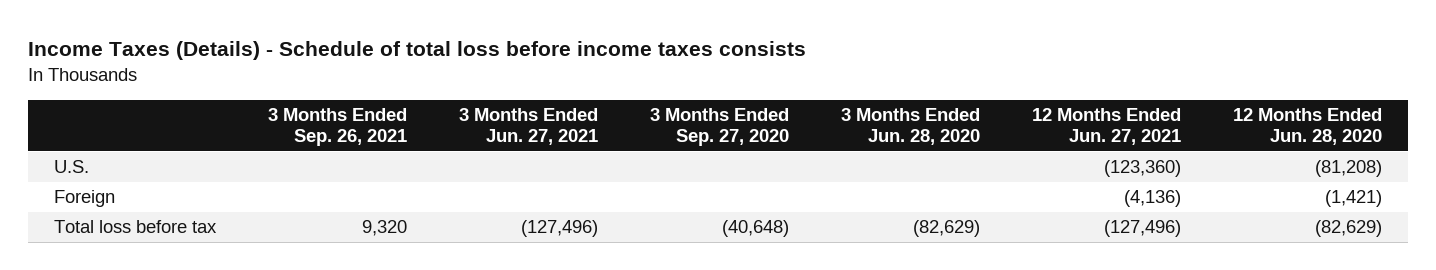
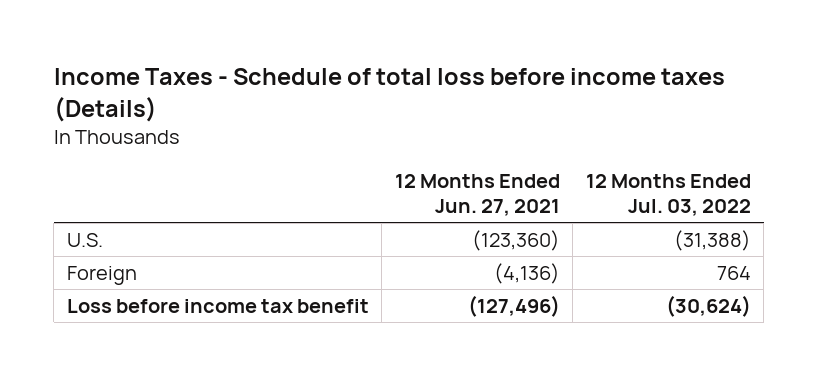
- Income Taxes (Details) - Schedule of total loss before income taxes consists
+ Income Taxes - Schedule of total loss before income taxes (Details)
- | 3 Months Ended Sep. 26, 2021 | 3 Months Ended Jun. 27, 2021 | 3 Months Ended Sep. 27, 2020 | 3 Months Ended Jun. 28, 2020 | 12 Months Ended Jun. 27, 2021 | 12 Months Ended Jun. 28, 2020
+ | 12 Months Ended Jun. 27, 2021 | 12 Months Ended Jul. 03, 2022
- Total loss before tax | 9,320 | (127,496) | (40,648) | (82,629) | (127,496) | (82,629)
+ Loss before income tax benefit | (127,496) | (30,624)

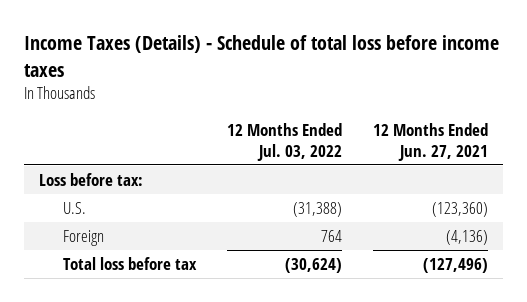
- Income Taxes - Schedule of total loss before income taxes (Details)
+ Income Taxes (Details) - Schedule of total loss before income taxes
- | 12 Months Ended Jun. 27, 2021 | 12 Months Ended Jul. 03, 2022
+ | 12 Months Ended Jul. 03, 2022 | 12 Months Ended Jun. 27, 2021
+ Loss before tax:
- Loss before income tax benefit | (127,496) | (30,624)
+ Total loss before tax | (30,624) | (127,496)

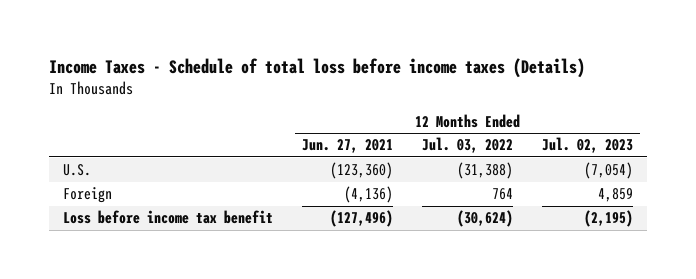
- Income Taxes (Details) - Schedule of total loss before income taxes
+ Income Taxes - Schedule of total loss before income taxes (Details)
- | 12 Months Ended Jul. 03, 2022 | 12 Months Ended Jun. 27, 2021
+ | 12 Months Ended Jun. 27, 2021 | 12 Months Ended Jul. 03, 2022 | 12 Months Ended Jul. 02, 2023
- Loss before tax:
- Total loss before tax | (30,624) | (127,496)
+ Loss before income tax benefit | (127,496) | (30,624) | (2,195)

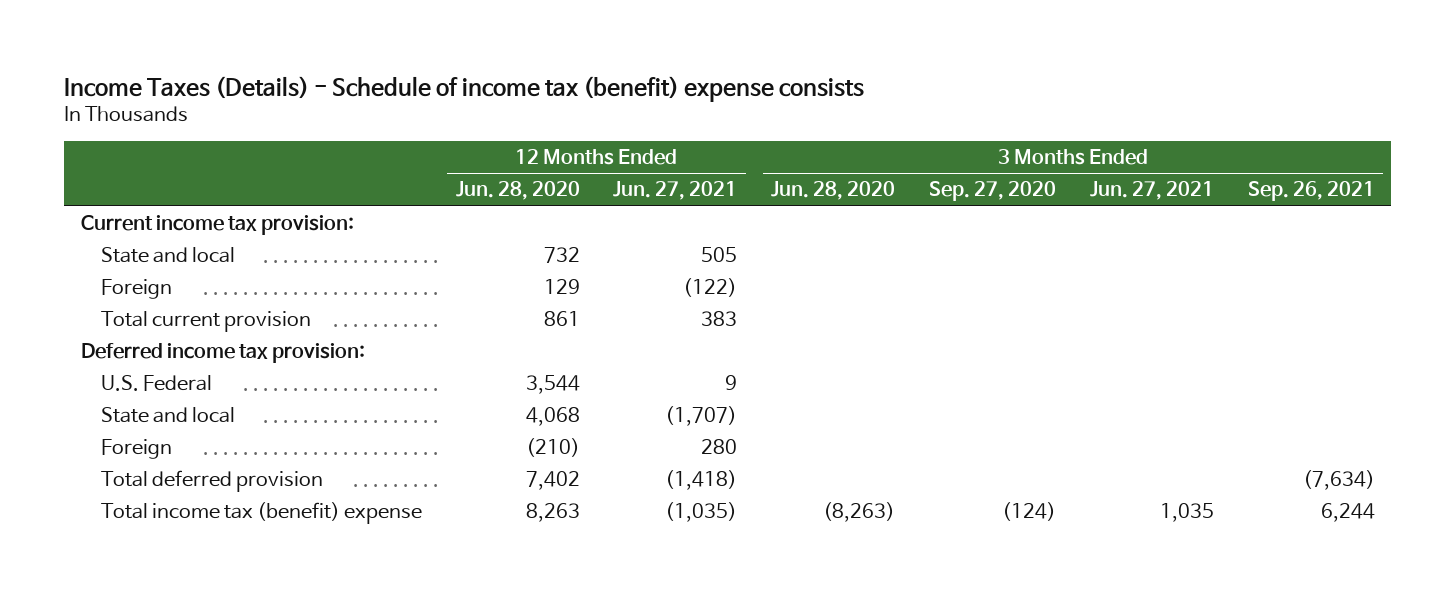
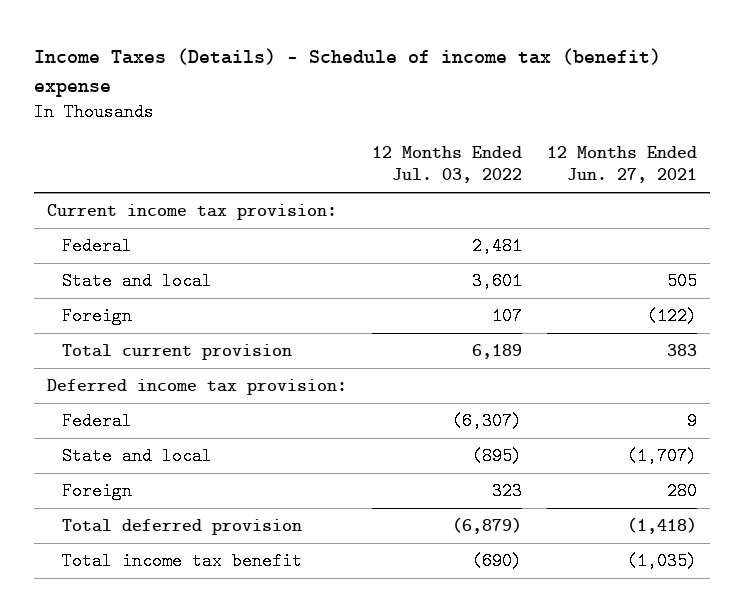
- Income Taxes (Details) - Schedule of income tax (benefit) expense consists
+ Income Taxes (Details) - Schedule of income tax (benefit) expense
- | 12 Months Ended Jun. 28, 2020 | 12 Months Ended Jun. 27, 2021 | 3 Months Ended Jun. 28, 2020 | 3 Months Ended Sep. 27, 2020 | 3 Months Ended Jun. 27, 2021 | 3 Months Ended Sep. 26, 2021
+ | 12 Months Ended Jul. 03, 2022 | 12 Months Ended Jun. 27, 2021
+ Federal | 2,481 |
- U.S. Federal | 3,544 | 9 | | | |
+ Federal | (6,307) | 9
- Total income tax (benefit) expense | 8,263 | (1,035) | (8,263) | (124) | 1,035 | 6,244
+ Total income tax benefit | (690) | (1,035)

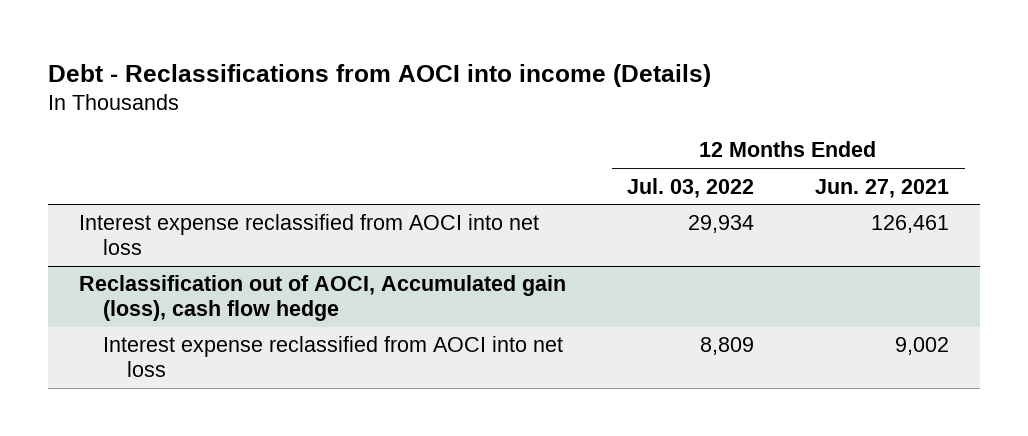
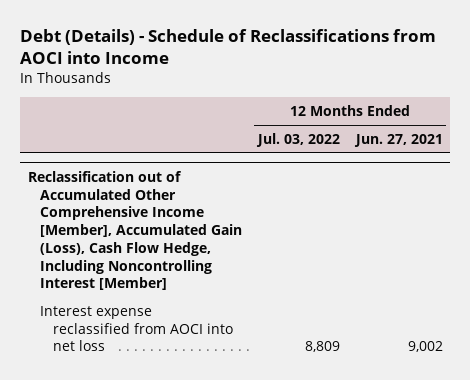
- Debt - Reclassifications from AOCI into income (Details)
+ Debt (Details) - Schedule of Reclassifications from AOCI into Income
- Interest expense reclassified from AOCI into net loss | 29,934 | 126,461
- Reclassification out of AOCI, Accumulated gain (loss), cash flow hedge
+ Reclassification out of Accumulated Other Comprehensive Income [Member], Accumulated Gain (Loss), Cash Flow Hedge, Including Noncontrolling Interest [Member]

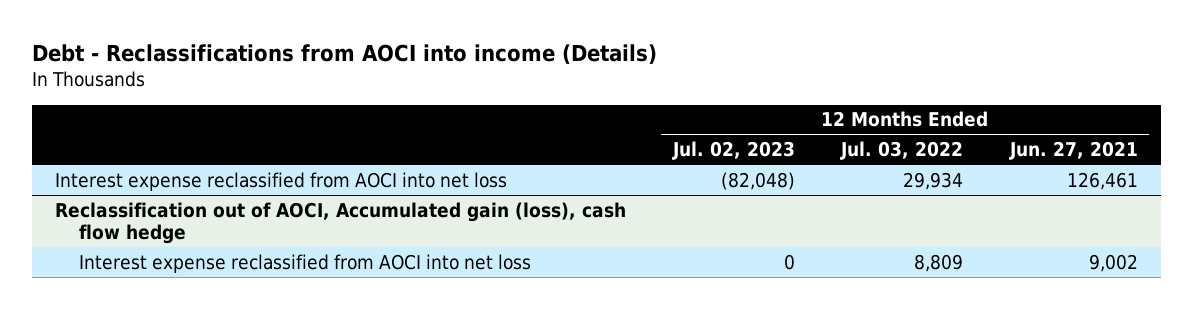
- Debt (Details) - Schedule of Reclassifications from AOCI into Income
+ Debt - Reclassifications from AOCI into income (Details)
- | 12 Months Ended Jul. 03, 2022 | 12 Months Ended Jun. 27, 2021
+ | 12 Months Ended Jul. 02, 2023 | 12 Months Ended Jul. 03, 2022 | 12 Months Ended Jun. 27, 2021
- Reclassification out of Accumulated Other Comprehensive Income [Member], Accumulated Gain (Loss), Cash Flow Hedge, Including Noncontrolling Interest [Member]
+ Interest expense reclassified from AOCI into net loss | (82,048) | 29,934 | 126,461
+ Reclassification out of AOCI, Accumulated gain (loss), cash flow hedge

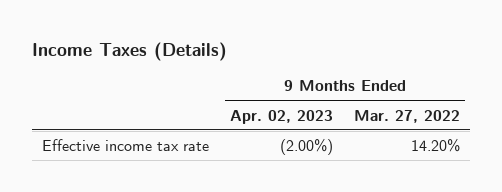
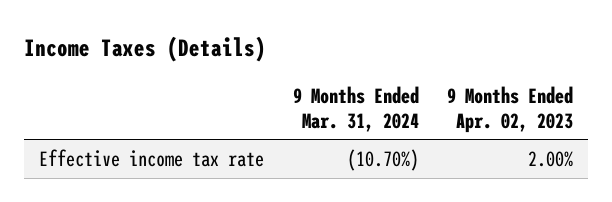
- | 9 Months Ended Apr. 02, 2023 | 9 Months Ended Mar. 27, 2022
+ | 9 Months Ended Mar. 31, 2024 | 9 Months Ended Apr. 02, 2023
- Effective income tax rate | (2.00%) | 14.20%
+ Effective income tax rate | (10.70%) | 2.00%

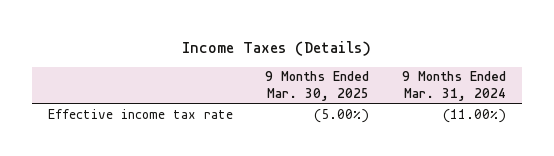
- | 9 Months Ended Mar. 31, 2024 | 9 Months Ended Apr. 02, 2023
+ | 9 Months Ended Mar. 30, 2025 | 9 Months Ended Mar. 31, 2024
- Effective income tax rate | (10.70%) | 2.00%
+ Effective income tax rate | (5.00%) | (11.00%)

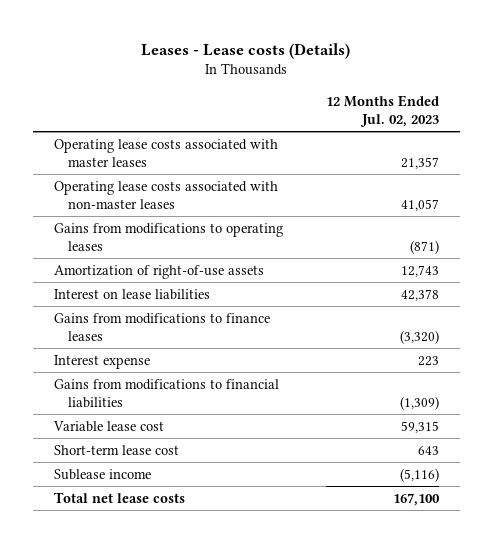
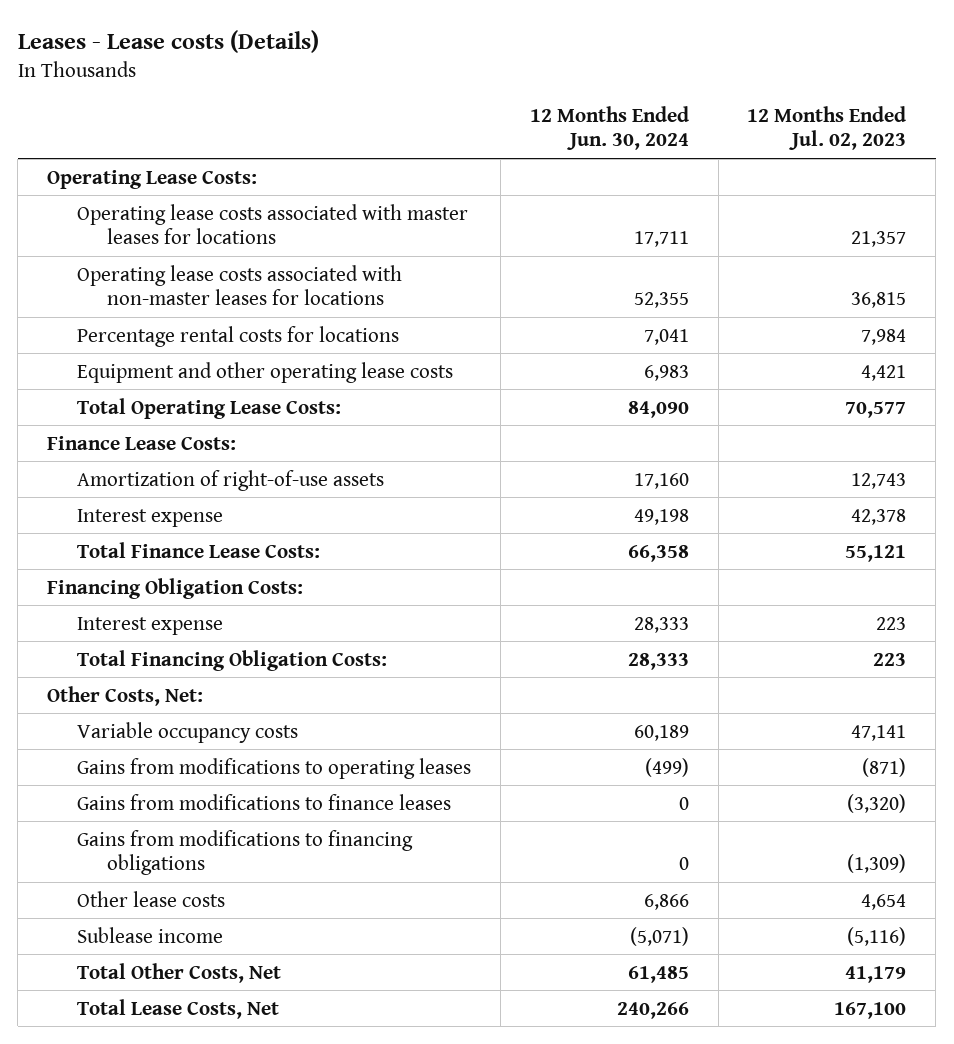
- | 12 Months Ended Jul. 02, 2023
+ | 12 Months Ended Jun. 30, 2024 | 12 Months Ended Jul. 02, 2023
- Operating lease costs associated with master leases | 21,357
- Operating lease costs associated with non-master leases | 41,057
+ Operating Lease Costs:
+ Operating lease costs associated with master leases for locations | 17,711 | 21,357
+ Operating lease costs associated with non-master leases for locations | 52,355 | 36,815
+ Percentage rental costs for locations | 7,041 | 7,984
+ Equipment and other operating lease costs | 6,983 | 4,421
+ Total Operating Lease Costs: | 84,090 | 70,577
+ Finance Lease Costs:
- Interest on lease liabilities | 42,378
+ Interest expense | 49,198 | 42,378
+ Total Finance Lease Costs: | 66,358 | 55,121
+ Financing Obligation Costs:
- Gains from modifications to financial liabilities | (1,309)
- Variable lease cost | 59,315
- Short-term lease cost | 643
+ Total Financing Obligation Costs: | 28,333 | 223
+ Other Costs, Net:
+ Variable occupancy costs | 60,189 | 47,141
moved down: Gains from modifications to operating leases | (499) | (871)
moved down: Gains from modifications to finance leases | 0 | (3,320)
+ Gains from modifications to financing obligations | 0 | (1,309)
+ Other lease costs | 6,866 | 4,654
- Total net lease costs | 167,100
+ Total Other Costs, Net | 61,485 | 41,179
+ Total Lease Costs, Net | 240,266 | 167,100

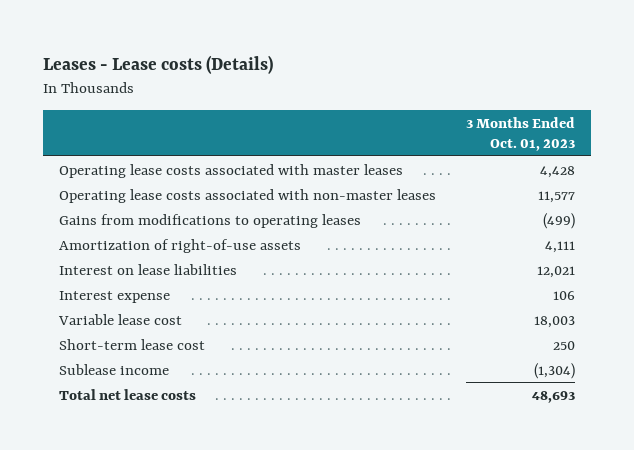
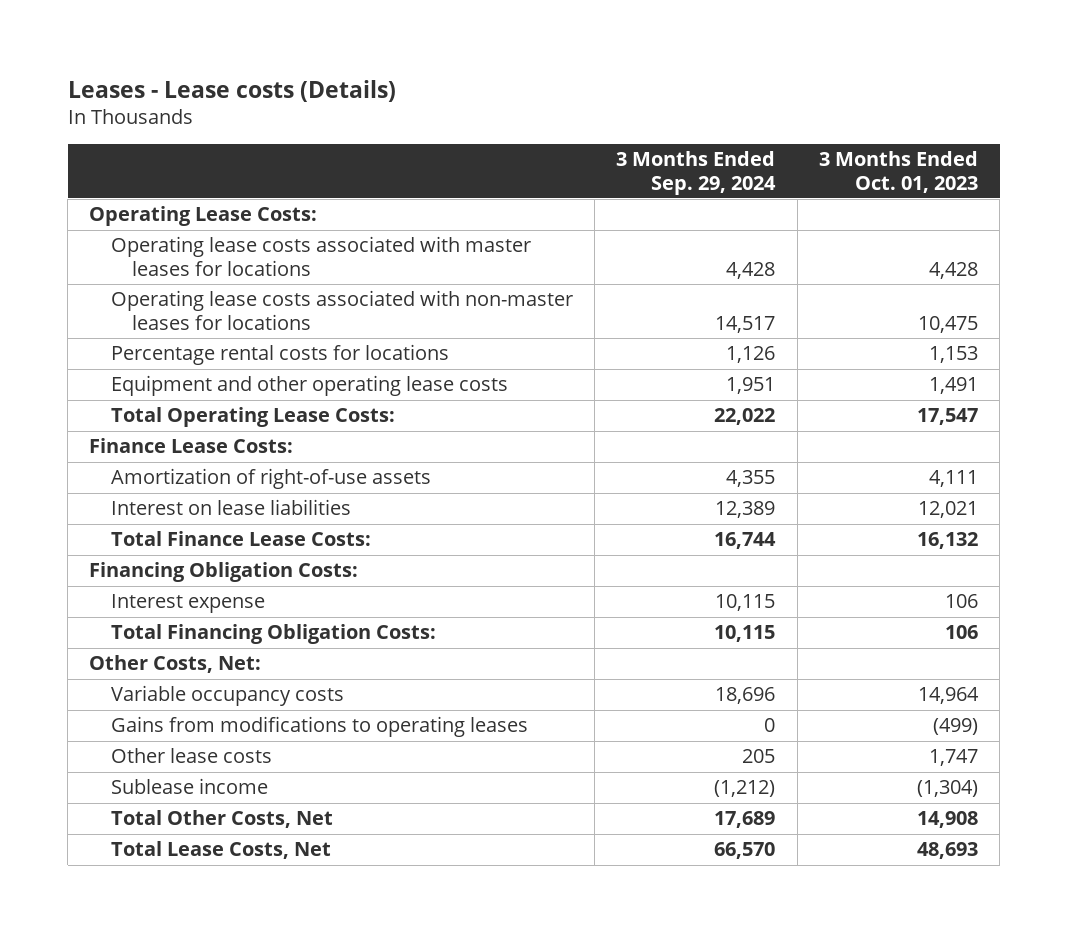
- | 3 Months Ended Oct. 01, 2023
+ | 3 Months Ended Sep. 29, 2024 | 3 Months Ended Oct. 01, 2023
- Operating lease costs associated with master leases | 4,428
- Operating lease costs associated with non-master leases | 11,577
+ Operating Lease Costs:
+ Operating lease costs associated with master leases for locations | 4,428 | 4,428
+ Operating lease costs associated with non-master leases for locations | 14,517 | 10,475
+ Percentage rental costs for locations | 1,126 | 1,153
+ Equipment and other operating lease costs | 1,951 | 1,491
+ Total Operating Lease Costs: | 22,022 | 17,547
+ Finance Lease Costs:
+ Total Finance Lease Costs: | 16,744 | 16,132
+ Financing Obligation Costs:
- Variable lease cost | 18,003
- Short-term lease cost | 250
+ Total Financing Obligation Costs: | 10,115 | 106
+ Other Costs, Net:
+ Variable occupancy costs | 18,696 | 14,964
moved down: Gains from modifications to operating leases | 0 | (499)
+ Other lease costs | 205 | 1,747
- Total net lease costs | 48,693
+ Total Other Costs, Net | 17,689 | 14,908
+ Total Lease Costs, Net | 66,570 | 48,693

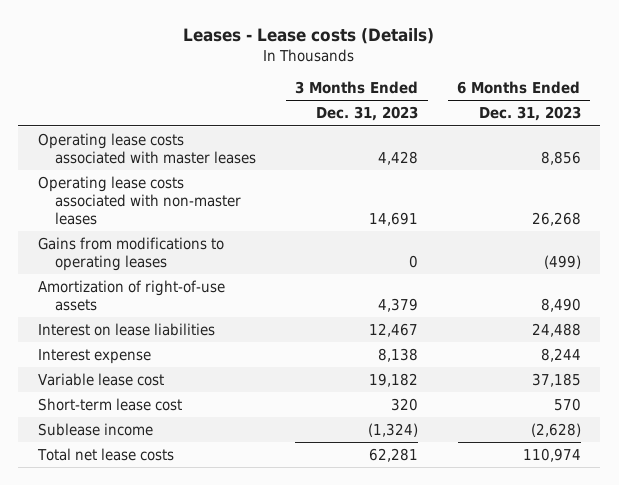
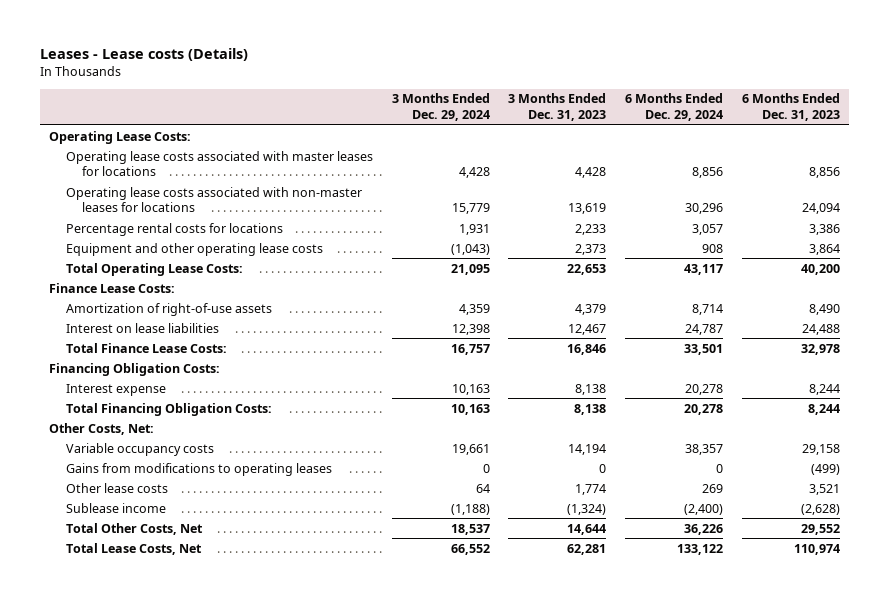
- | 3 Months Ended Dec. 31, 2023 | 6 Months Ended Dec. 31, 2023
+ | 3 Months Ended Dec. 29, 2024 | 3 Months Ended Dec. 31, 2023 | 6 Months Ended Dec. 29, 2024 | 6 Months Ended Dec. 31, 2023
- Operating lease costs associated with master leases | 4,428 | 8,856
- Operating lease costs associated with non-master leases | 14,691 | 26,268
+ Operating Lease Costs:
+ Operating lease costs associated with master leases for locations | 4,428 | 4,428 | 8,856 | 8,856
+ Operating lease costs associated with non-master leases for locations | 15,779 | 13,619 | 30,296 | 24,094
+ Percentage rental costs for locations | 1,931 | 2,233 | 3,057 | 3,386
+ Equipment and other operating lease costs | (1,043) | 2,373 | 908 | 3,864
+ Total Operating Lease Costs: | 21,095 | 22,653 | 43,117 | 40,200
+ Finance Lease Costs:
+ Total Finance Lease Costs: | 16,757 | 16,846 | 33,501 | 32,978
+ Financing Obligation Costs:
- Variable lease cost | 19,182 | 37,185
- Short-term lease cost | 320 | 570
+ Total Financing Obligation Costs: | 10,163 | 8,138 | 20,278 | 8,244
+ Other Costs, Net:
+ Variable occupancy costs | 19,661 | 14,194 | 38,357 | 29,158
moved down: Gains from modifications to operating leases | 0 | 0 | 0 | (499)
+ Other lease costs | 64 | 1,774 | 269 | 3,521
- Total net lease costs | 62,281 | 110,974
+ Total Other Costs, Net | 18,537 | 14,644 | 36,226 | 29,552
+ Total Lease Costs, Net | 66,552 | 62,281 | 133,122 | 110,974

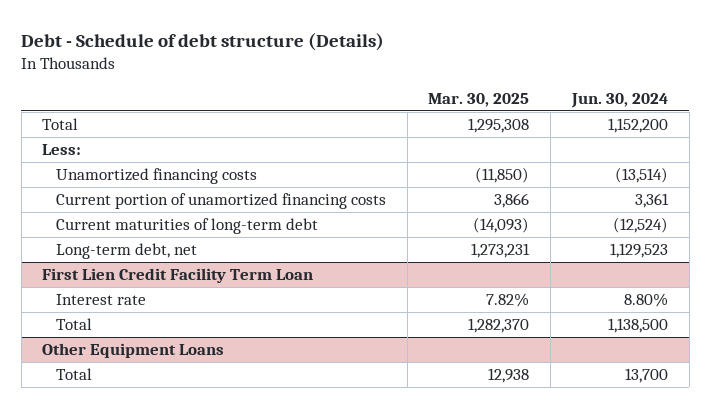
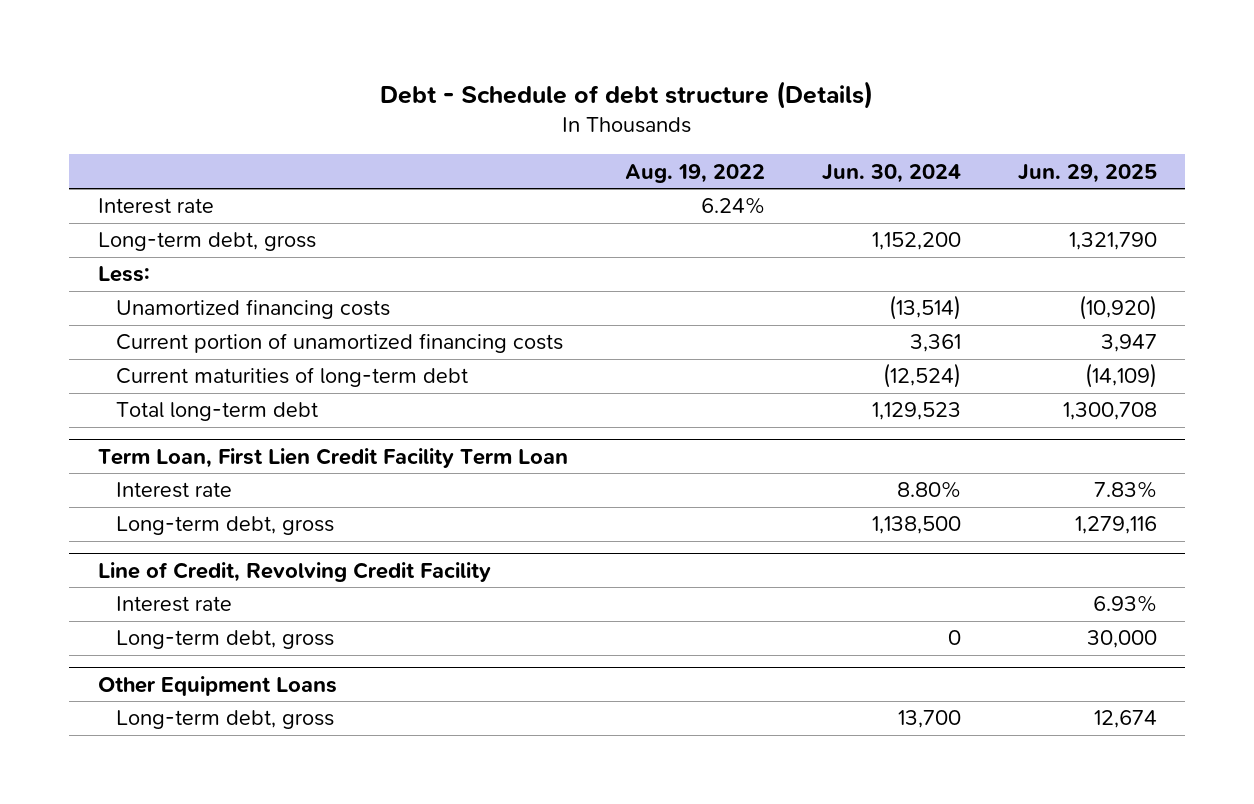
- | Mar. 30, 2025 | Jun. 30, 2024
+ | Aug. 19, 2022 | Jun. 30, 2024 | Jun. 29, 2025
- Total | 1,295,308 | 1,152,200
+ Interest rate | 6.24% | |
+ Long-term debt, gross | | 1,152,200 | 1,321,790
- Long-term debt, net | 1,273,231 | 1,129,523
- First Lien Credit Facility Term Loan
+ Total long-term debt | | 1,129,523 | 1,300,708
+ Term Loan, First Lien Credit Facility Term Loan
- Total | 1,282,370 | 1,138,500
+ Long-term debt, gross | | 1,138,500 | 1,279,116
+ Line of Credit, Revolving Credit Facility
+ Interest rate | | | 6.93%
+ Long-term debt, gross | | 0 | 30,000
@ Other Equipment Loans
- Total | 12,938 | 13,700
+ Long-term debt, gross | | 13,700 | 12,674

